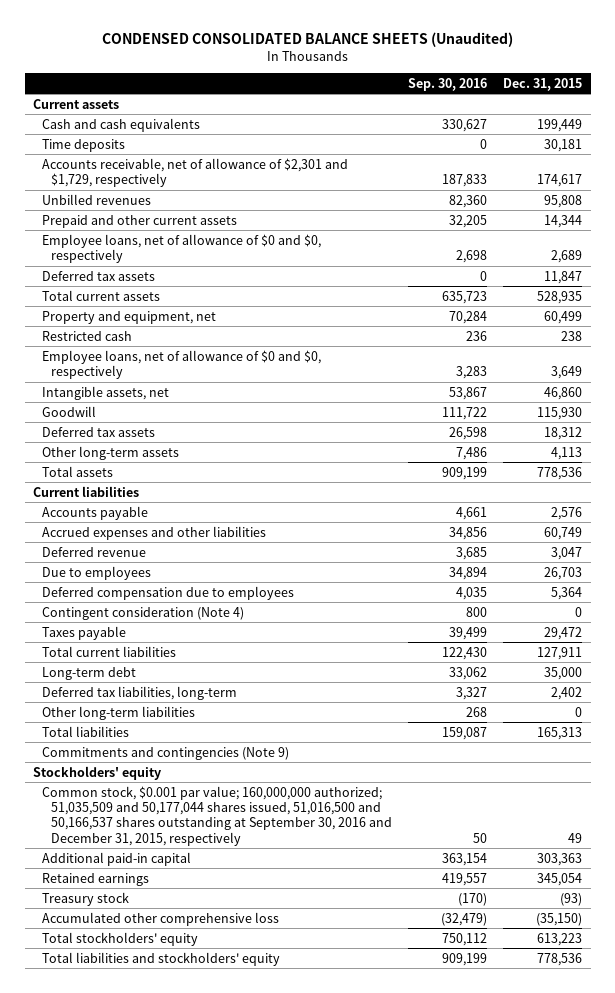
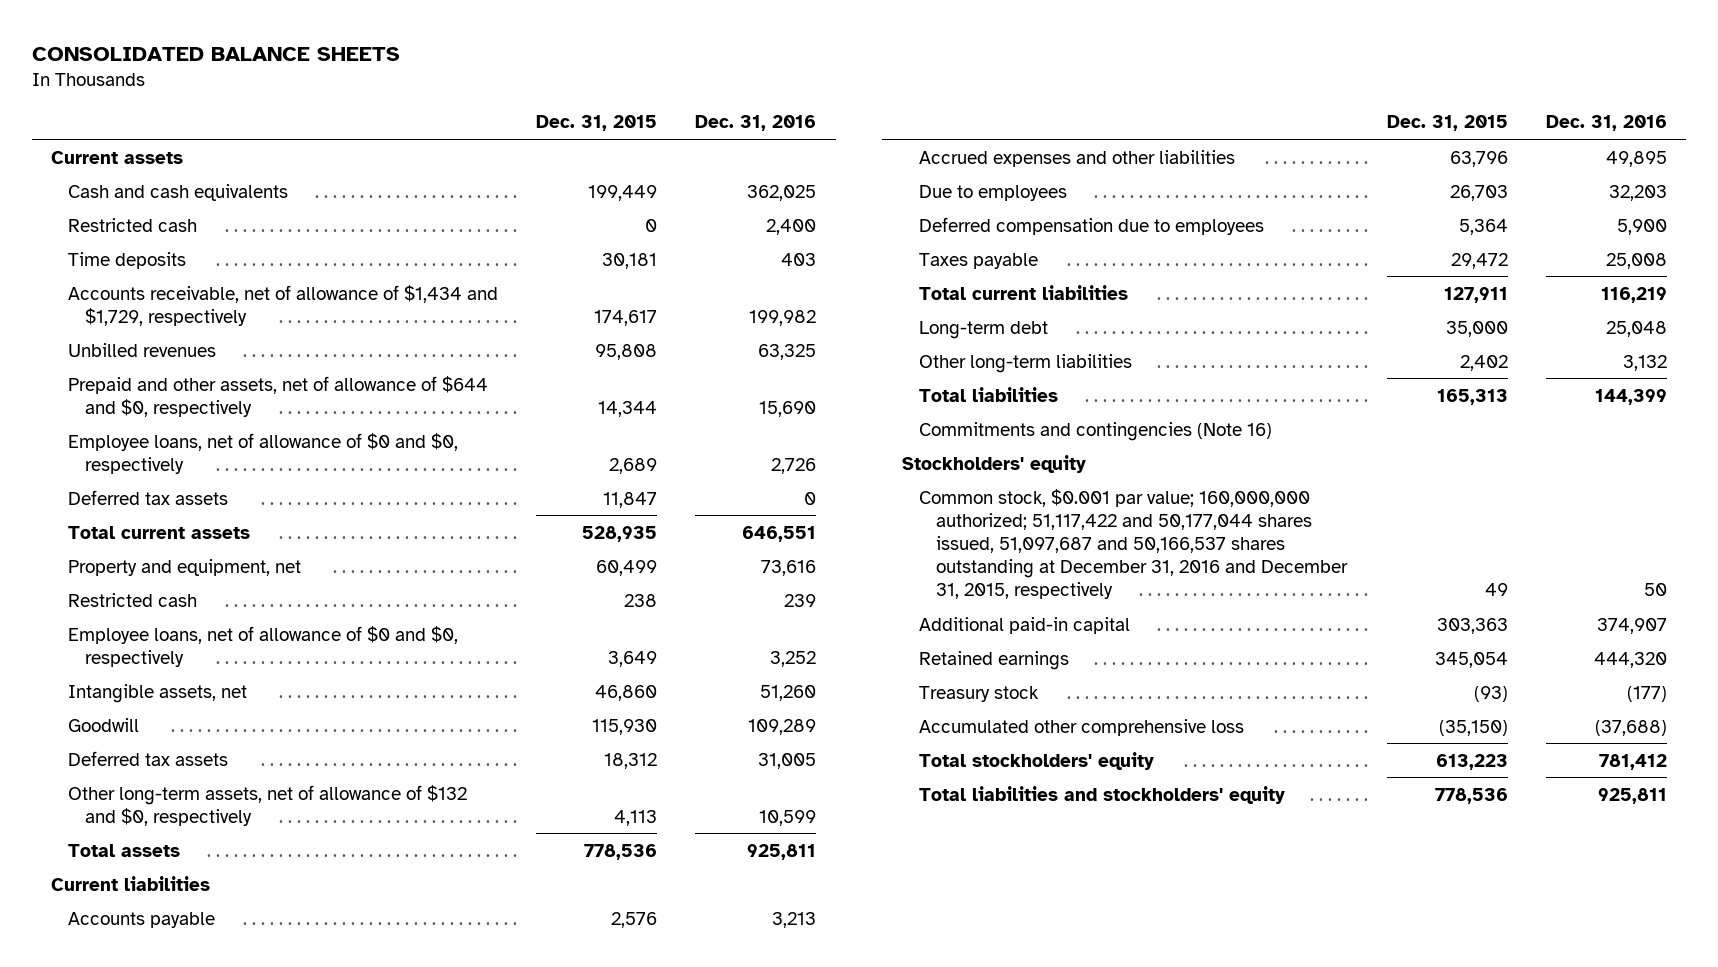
- CONDENSED CONSOLIDATED BALANCE SHEETS (Unaudited)
+ CONSOLIDATED BALANCE SHEETS
- | Sep. 30, 2016 | Dec. 31, 2015
+ | Dec. 31, 2015 | Dec. 31, 2016
+ Restricted cash | 0 | 2,400
- Accounts receivable, net of allowance of $2,301 and $1,729, respectively | 187,833 | 174,617
+ Accounts receivable, net of allowance of $1,434 and $1,729, respectively | 174,617 | 199,982
- Prepaid and other current assets | 32,205 | 14,344
+ Prepaid and other assets, net of allowance of $644 and $0, respectively | 14,344 | 15,690
- Other long-term assets | 7,486 | 4,113
+ Other long-term assets, net of allowance of $132 and $0, respectively | 4,113 | 10,599
- Accrued expenses and other liabilities | 34,856 | 60,749
- Deferred revenue | 3,685 | 3,047
+ Accrued expenses and other liabilities | 63,796 | 49,895
- Contingent consideration (Note 4) | 800 | 0
- Deferred tax liabilities, long-term | 3,327 | 2,402
- Other long-term liabilities | 268 | 0
+ Other long-term liabilities | 2,402 | 3,132
- Commitments and contingencies (Note 9)
+ Commitments and contingencies (Note 16)
- Common stock, $0.001 par value; 160,000,000 authorized; 51,035,509 and 50,177,044 shares issued, 51,016,500 and 50,166,537 shares outstanding at September 30, 2016 and December 31, 2015, respectively | 50 | 49
+ Common stock, $0.001 par value; 160,000,000 authorized; 51,117,422 and 50,177,044 shares issued, 51,097,687 and 50,166,537 shares outstanding at December 31, 2016 and December 31, 2015, respectively | 49 | 50

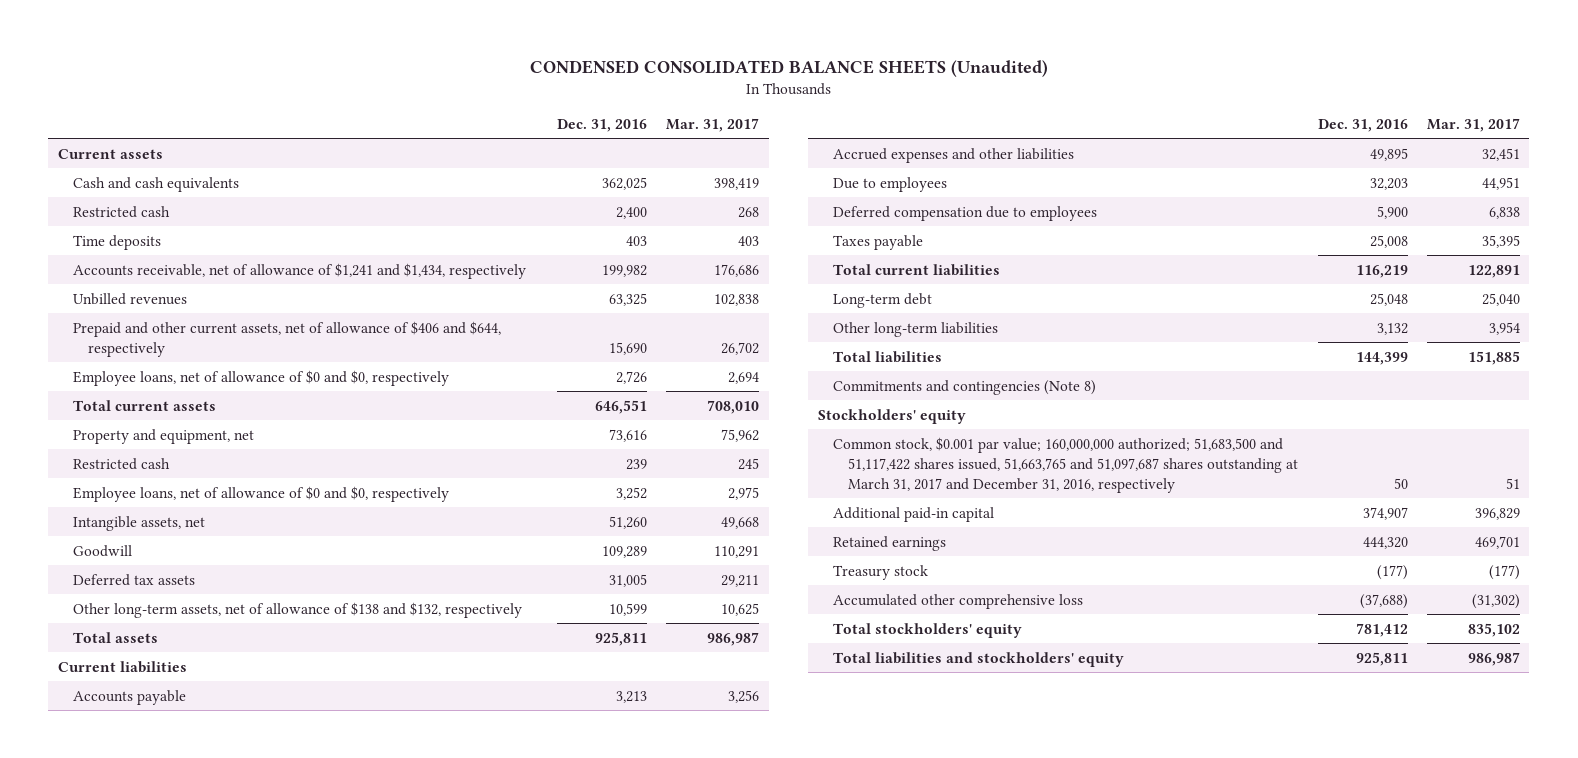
- CONSOLIDATED BALANCE SHEETS
+ CONDENSED CONSOLIDATED BALANCE SHEETS (Unaudited)
- | Dec. 31, 2015 | Dec. 31, 2016
+ | Dec. 31, 2016 | Mar. 31, 2017
- Accounts receivable, net of allowance of $1,434 and $1,729, respectively | 174,617 | 199,982
+ Accounts receivable, net of allowance of $1,241 and $1,434, respectively | 199,982 | 176,686
- Prepaid and other assets, net of allowance of $644 and $0, respectively | 14,344 | 15,690
+ Prepaid and other current assets, net of allowance of $406 and $644, respectively | 15,690 | 26,702
- Deferred tax assets | 11,847 | 0
- Other long-term assets, net of allowance of $132 and $0, respectively | 4,113 | 10,599
+ Other long-term assets, net of allowance of $138 and $132, respectively | 10,599 | 10,625
- Commitments and contingencies (Note 16)
+ Commitments and contingencies (Note 8)
- Common stock, $0.001 par value; 160,000,000 authorized; 51,117,422 and 50,177,044 shares issued, 51,097,687 and 50,166,537 shares outstanding at December 31, 2016 and December 31, 2015, respectively | 49 | 50
+ Common stock, $0.001 par value; 160,000,000 authorized; 51,683,500 and 51,117,422 shares issued, 51,663,765 and 51,097,687 shares outstanding at March 31, 2017 and December 31, 2016, respectively | 50 | 51

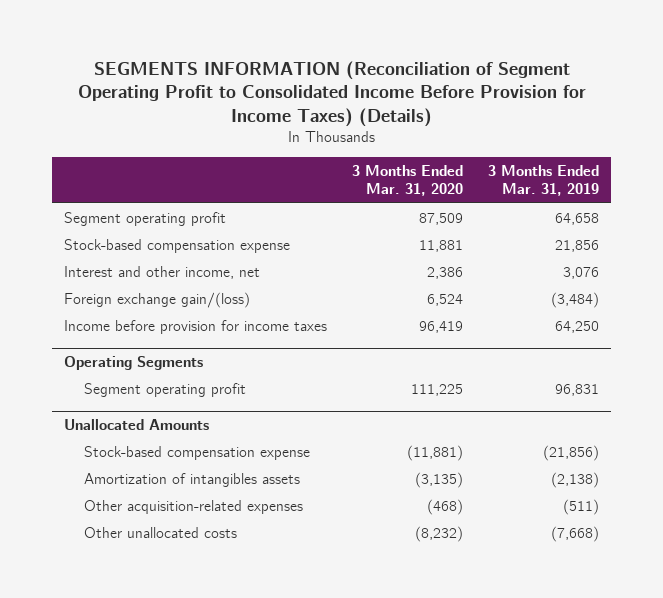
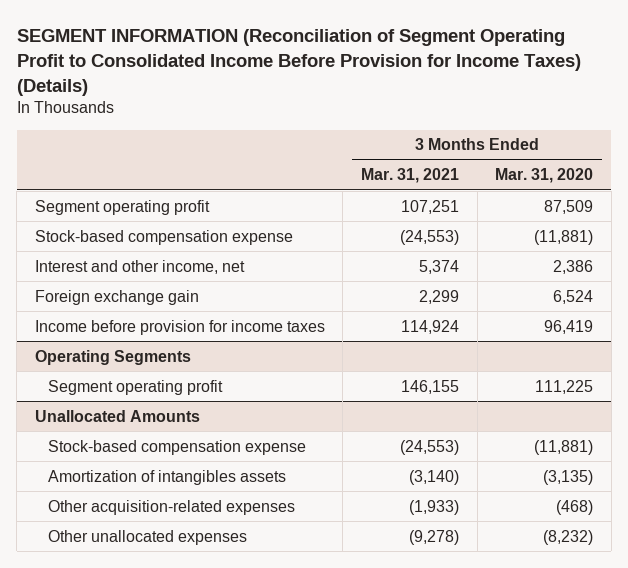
- SEGMENTS INFORMATION (Reconciliation of Segment Operating Profit to Consolidated Income Before Provision for Income Taxes) (Details)
+ SEGMENT INFORMATION (Reconciliation of Segment Operating Profit to Consolidated Income Before Provision for Income Taxes) (Details)
- | 3 Months Ended Mar. 31, 2020 | 3 Months Ended Mar. 31, 2019
+ | 3 Months Ended Mar. 31, 2021 | 3 Months Ended Mar. 31, 2020
- Stock-based compensation expense | 11,881 | 21,856
+ Stock-based compensation expense | (24,553) | (11,881)
- Foreign exchange gain/(loss) | 6,524 | (3,484)
+ Foreign exchange gain | 2,299 | 6,524
@ Unallocated Amounts
- Other unallocated costs | (8,232) | (7,668)
+ Other unallocated expenses | (9,278) | (8,232)

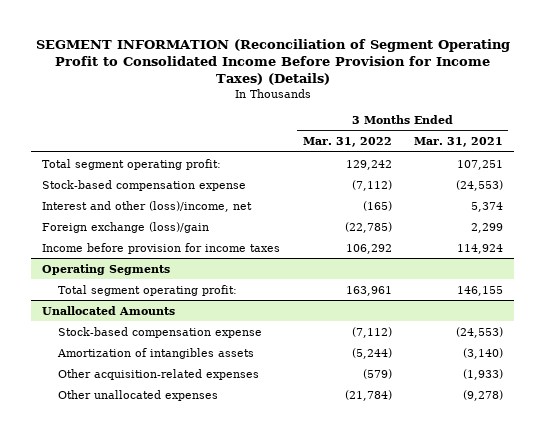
- | 3 Months Ended Mar. 31, 2021 | 3 Months Ended Mar. 31, 2020
+ | 3 Months Ended Mar. 31, 2022 | 3 Months Ended Mar. 31, 2021
- Segment operating profit | 107,251 | 87,509
+ Total segment operating profit: | 129,242 | 107,251
- Interest and other income, net | 5,374 | 2,386
- Foreign exchange gain | 2,299 | 6,524
+ Interest and other (loss)/income, net | (165) | 5,374
+ Foreign exchange (loss)/gain | (22,785) | 2,299
@ Operating Segments
- Segment operating profit | 146,155 | 111,225
+ Total segment operating profit: | 163,961 | 146,155

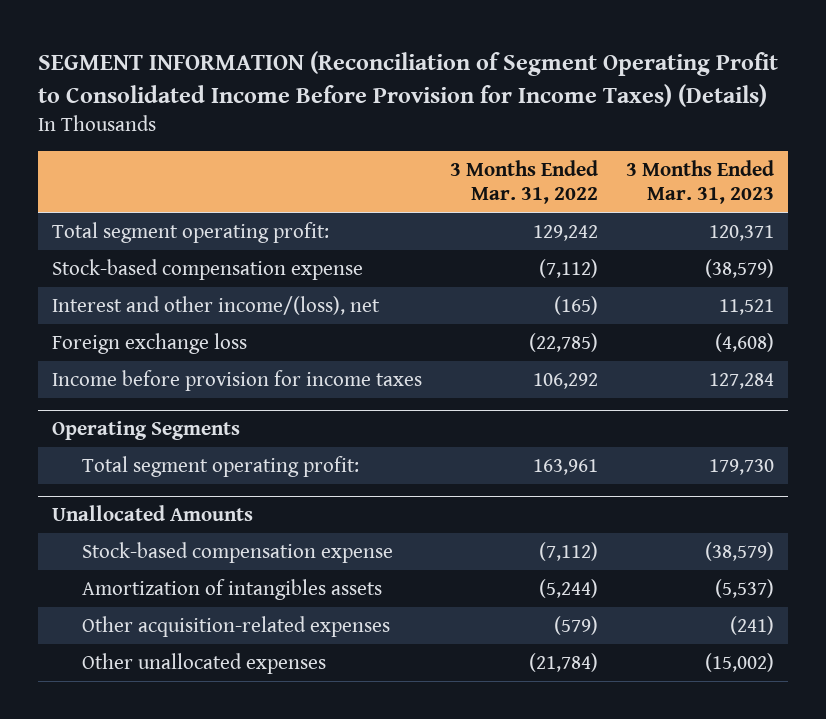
- | 3 Months Ended Mar. 31, 2022 | 3 Months Ended Mar. 31, 2021
+ | 3 Months Ended Mar. 31, 2022 | 3 Months Ended Mar. 31, 2023
- Interest and other (loss)/income, net | (165) | 5,374
- Foreign exchange (loss)/gain | (22,785) | 2,299
+ Interest and other income/(loss), net | (165) | 11,521
+ Foreign exchange loss | (22,785) | (4,608)

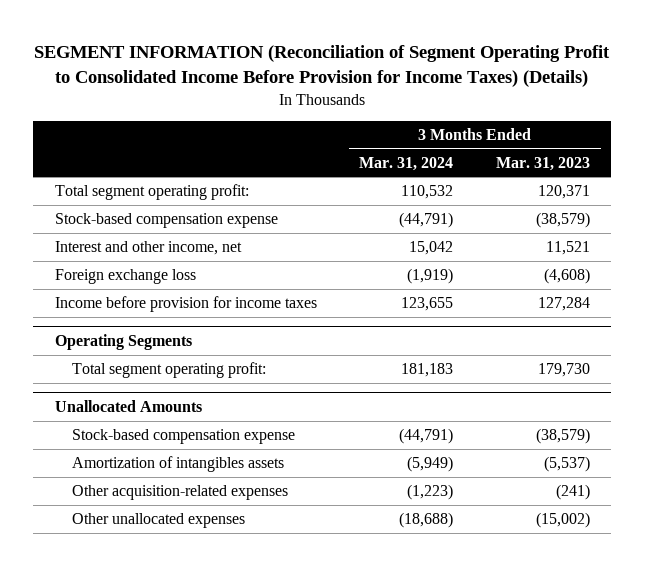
- | 3 Months Ended Mar. 31, 2022 | 3 Months Ended Mar. 31, 2023
+ | 3 Months Ended Mar. 31, 2024 | 3 Months Ended Mar. 31, 2023
- Interest and other income/(loss), net | (165) | 11,521
+ Interest and other income, net | 15,042 | 11,521

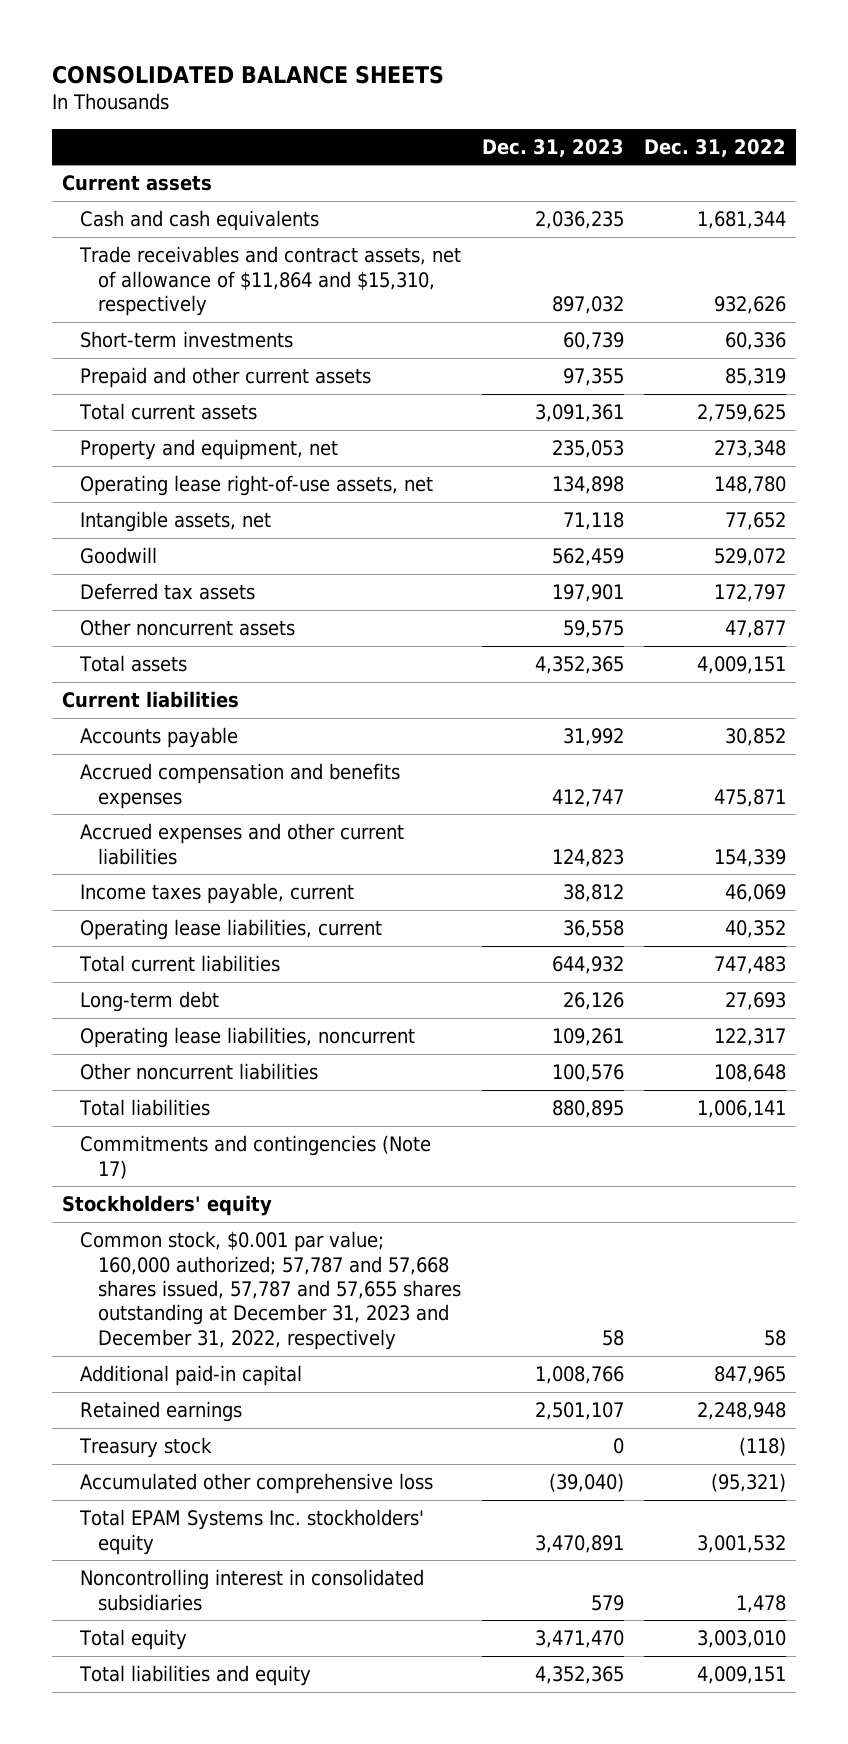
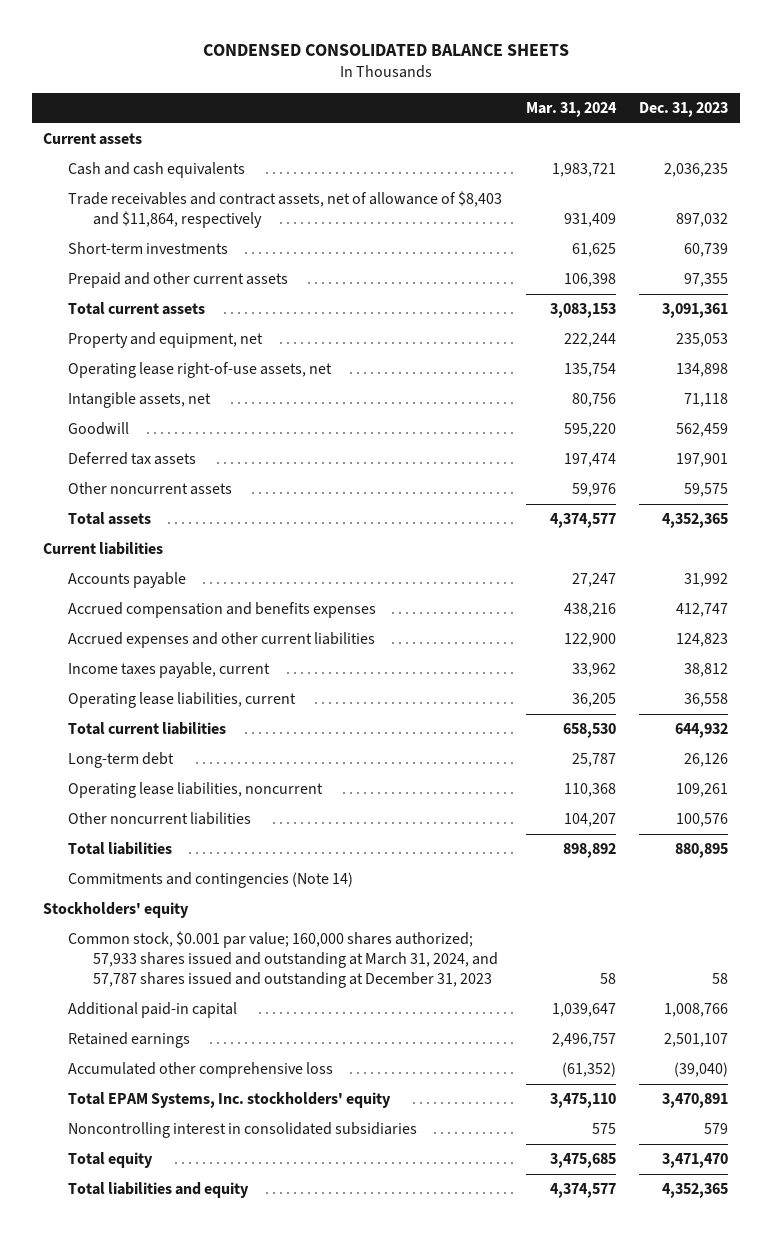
- CONSOLIDATED BALANCE SHEETS
+ CONDENSED CONSOLIDATED BALANCE SHEETS
- | Dec. 31, 2023 | Dec. 31, 2022
+ | Mar. 31, 2024 | Dec. 31, 2023
- Trade receivables and contract assets, net of allowance of $11,864 and $15,310, respectively | 897,032 | 932,626
+ Trade receivables and contract assets, net of allowance of $8,403 and $11,864, respectively | 931,409 | 897,032
- Commitments and contingencies (Note 17)
+ Commitments and contingencies (Note 14)
- Common stock, $0.001 par value; 160,000 authorized; 57,787 and 57,668 shares issued, 57,787 and 57,655 shares outstanding at December 31, 2023 and December 31, 2022, respectively | 58 | 58
+ Common stock, $0.001 par value; 160,000 shares authorized; 57,933 shares issued and outstanding at March 31, 2024, and 57,787 shares issued and outstanding at December 31, 2023 | 58 | 58
- Treasury stock | 0 | (118)
- Total EPAM Systems Inc. stockholders' equity | 3,470,891 | 3,001,532
+ Total EPAM Systems, Inc. stockholders' equity | 3,475,110 | 3,470,891

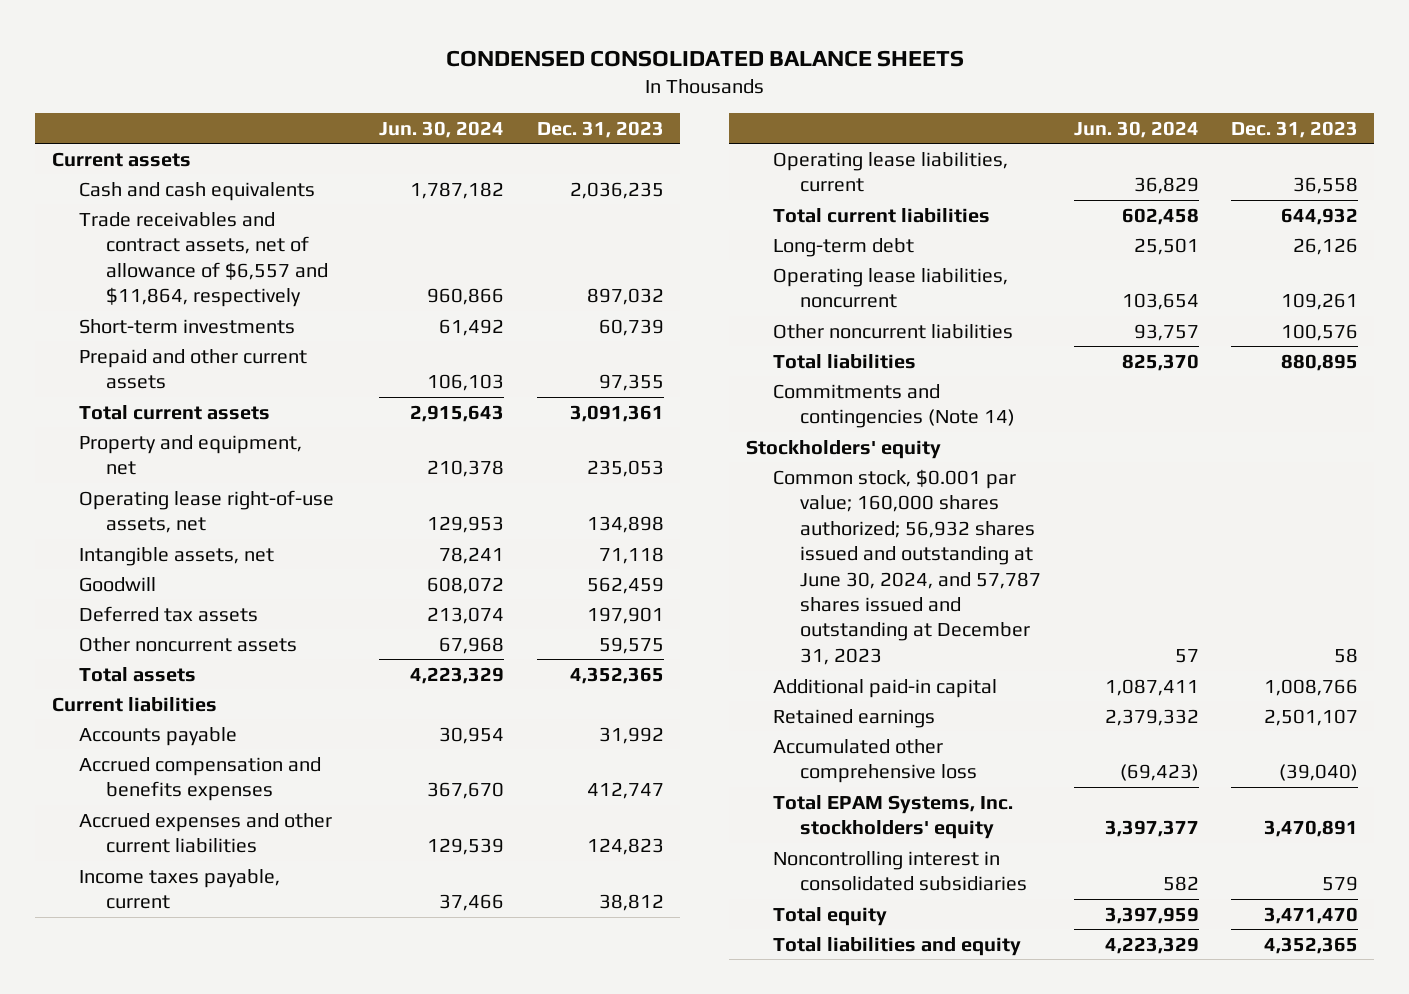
- | Mar. 31, 2024 | Dec. 31, 2023
+ | Jun. 30, 2024 | Dec. 31, 2023
- Trade receivables and contract assets, net of allowance of $8,403 and $11,864, respectively | 931,409 | 897,032
+ Trade receivables and contract assets, net of allowance of $6,557 and $11,864, respectively | 960,866 | 897,032
- Common stock, $0.001 par value; 160,000 shares authorized; 57,933 shares issued and outstanding at March 31, 2024, and 57,787 shares issued and outstanding at December 31, 2023 | 58 | 58
+ Common stock, $0.001 par value; 160,000 shares authorized; 56,932 shares issued and outstanding at June 30, 2024, and 57,787 shares issued and outstanding at December 31, 2023 | 57 | 58

